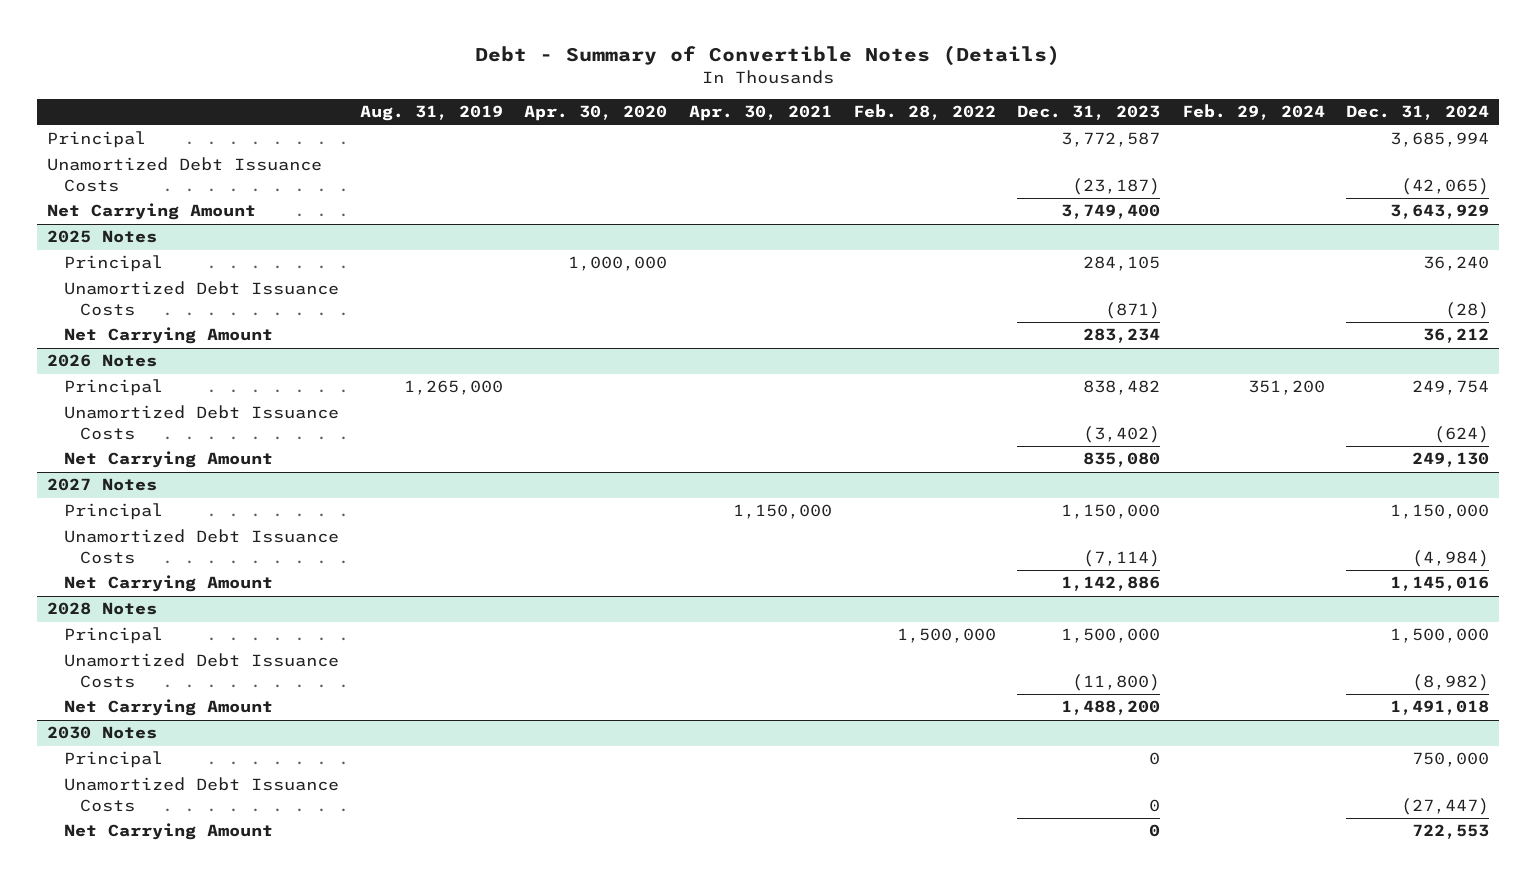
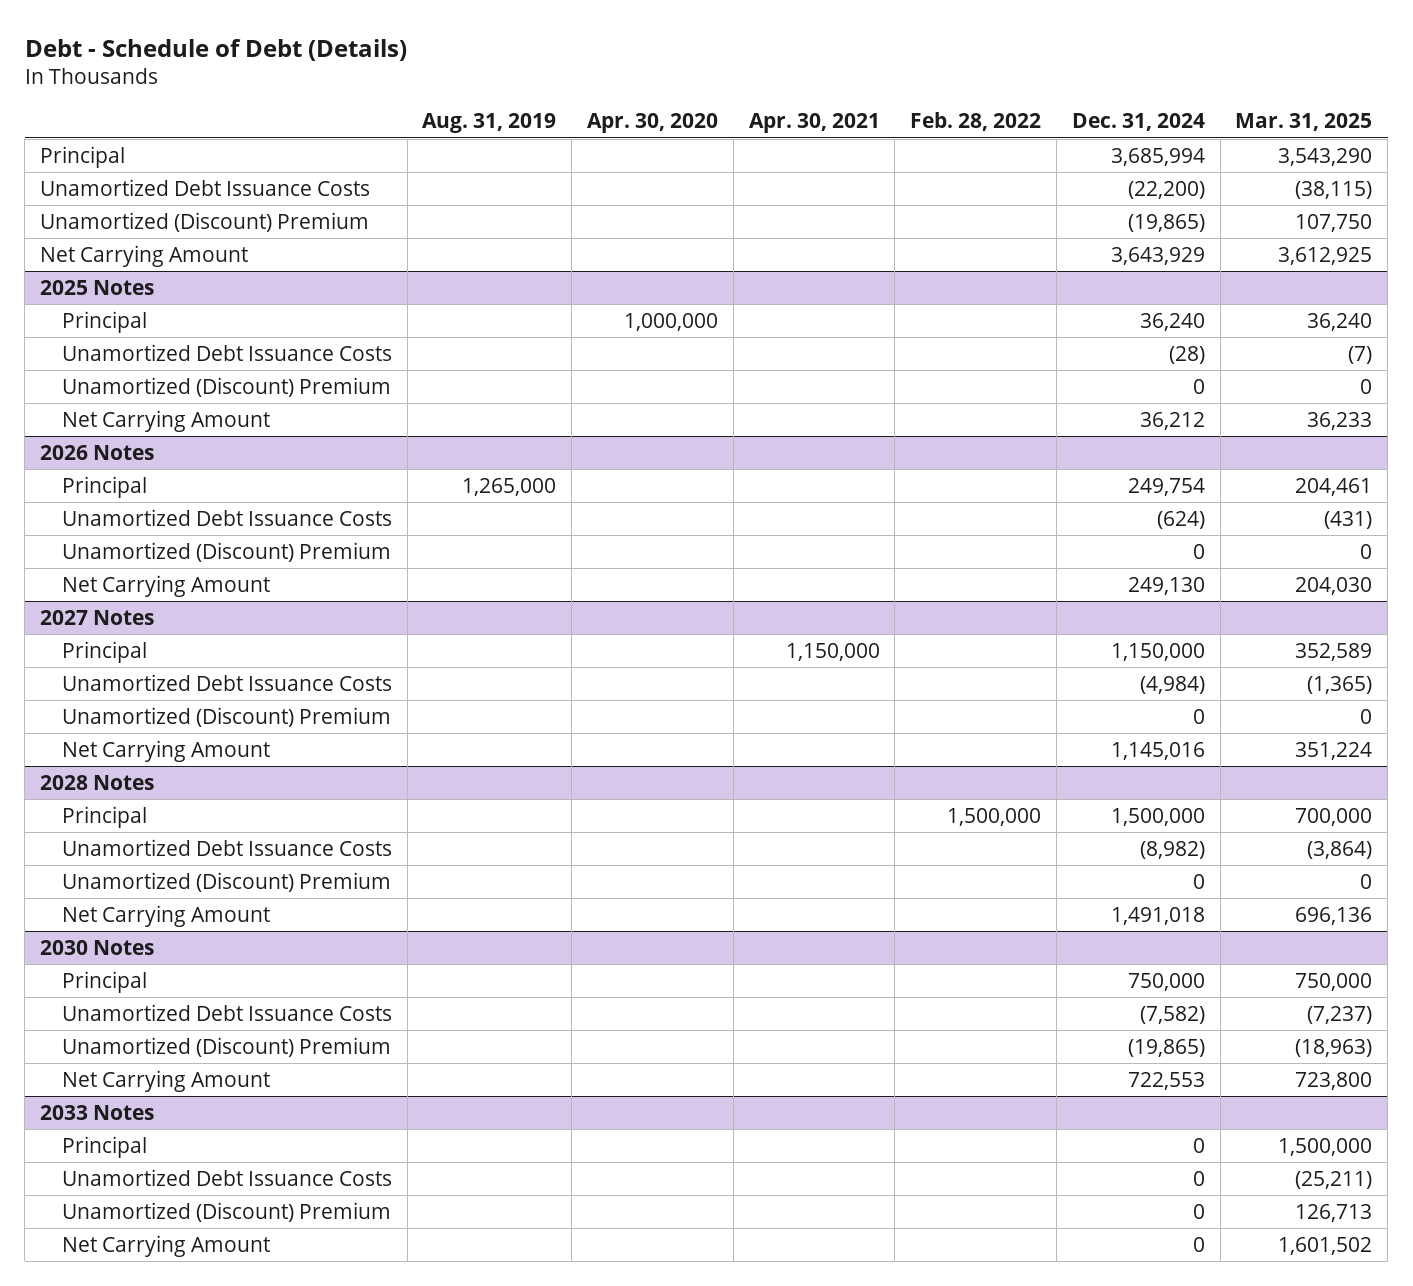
- Debt - Summary of Convertible Notes (Details)
+ Debt - Schedule of Debt (Details)
- | Aug. 31, 2019 | Apr. 30, 2020 | Apr. 30, 2021 | Feb. 28, 2022 | Dec. 31, 2023 | Feb. 29, 2024 | Dec. 31, 2024
+ | Aug. 31, 2019 | Apr. 30, 2020 | Apr. 30, 2021 | Feb. 28, 2022 | Dec. 31, 2024 | Mar. 31, 2025
- Unamortized Debt Issuance Costs | | | | | (23,187) | | (42,065)
+ Unamortized Debt Issuance Costs | | | | | (22,200) | (38,115)
+ Unamortized (Discount) Premium | | | | | (19,865) | 107,750
@ 2025 Notes
+ Unamortized (Discount) Premium | | | | | 0 | 0
@ 2026 Notes
+ Unamortized (Discount) Premium | | | | | 0 | 0
@ 2027 Notes
+ Unamortized (Discount) Premium | | | | | 0 | 0
@ 2028 Notes
+ Unamortized (Discount) Premium | | | | | 0 | 0
@ 2030 Notes
- Unamortized Debt Issuance Costs | | | | | 0 | | (27,447)
+ Unamortized Debt Issuance Costs | | | | | (7,582) | (7,237)
+ Unamortized (Discount) Premium | | | | | (19,865) | (18,963)
+ 2033 Notes
+ Principal | | | | | 0 | 1,500,000
+ Unamortized Debt Issuance Costs | | | | | 0 | (25,211)
+ Unamortized (Discount) Premium | | | | | 0 | 126,713
+ Net Carrying Amount | | | | | 0 | 1,601,502

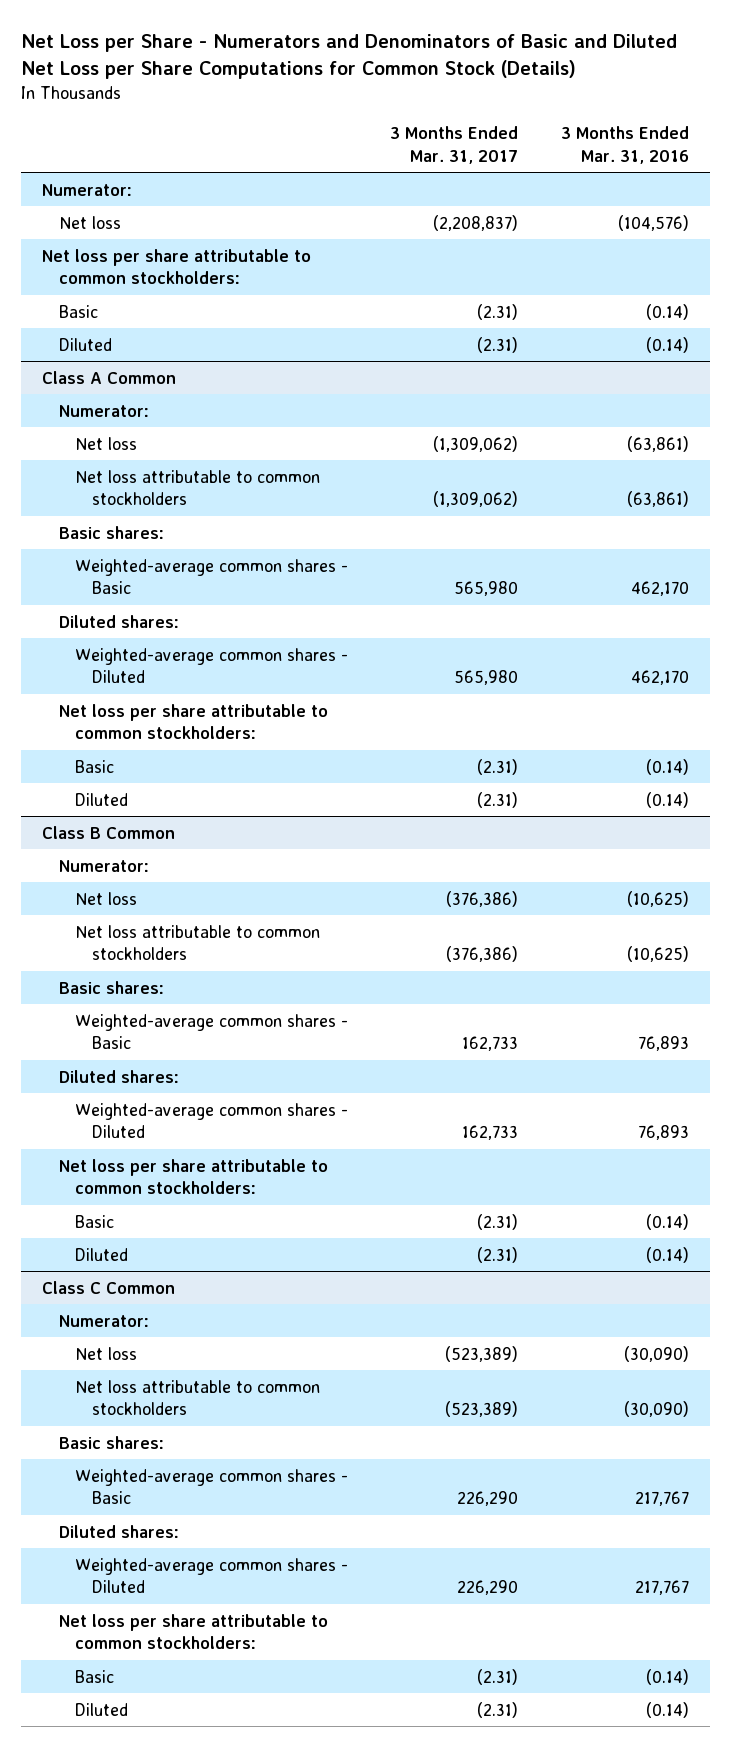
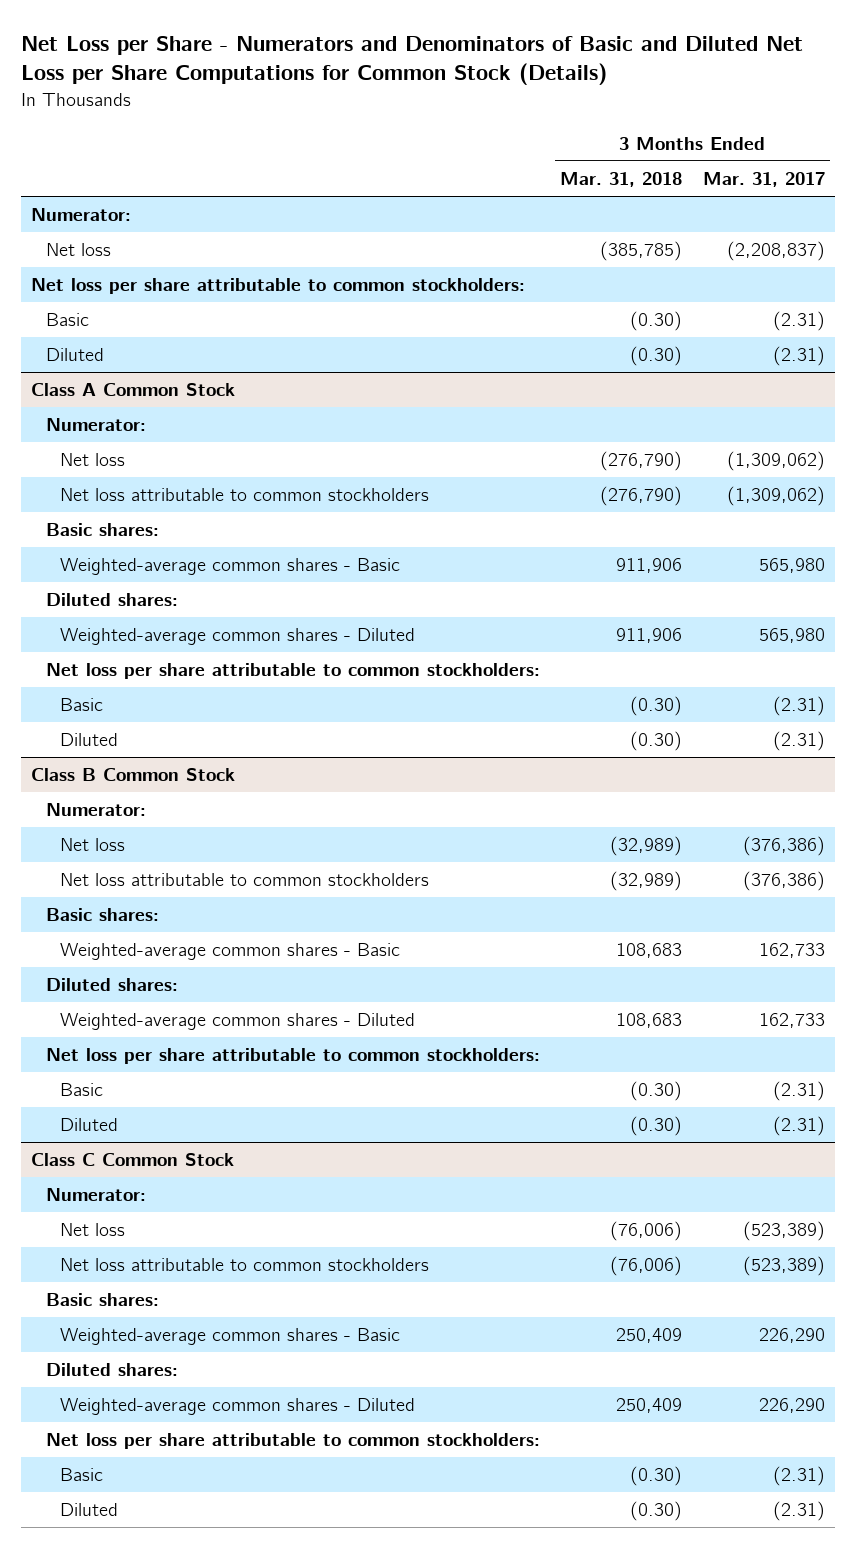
- | 3 Months Ended Mar. 31, 2017 | 3 Months Ended Mar. 31, 2016
+ | 3 Months Ended Mar. 31, 2018 | 3 Months Ended Mar. 31, 2017
- Class A Common
+ Class A Common Stock
- Class B Common
+ Class B Common Stock
- Class C Common
+ Class C Common Stock

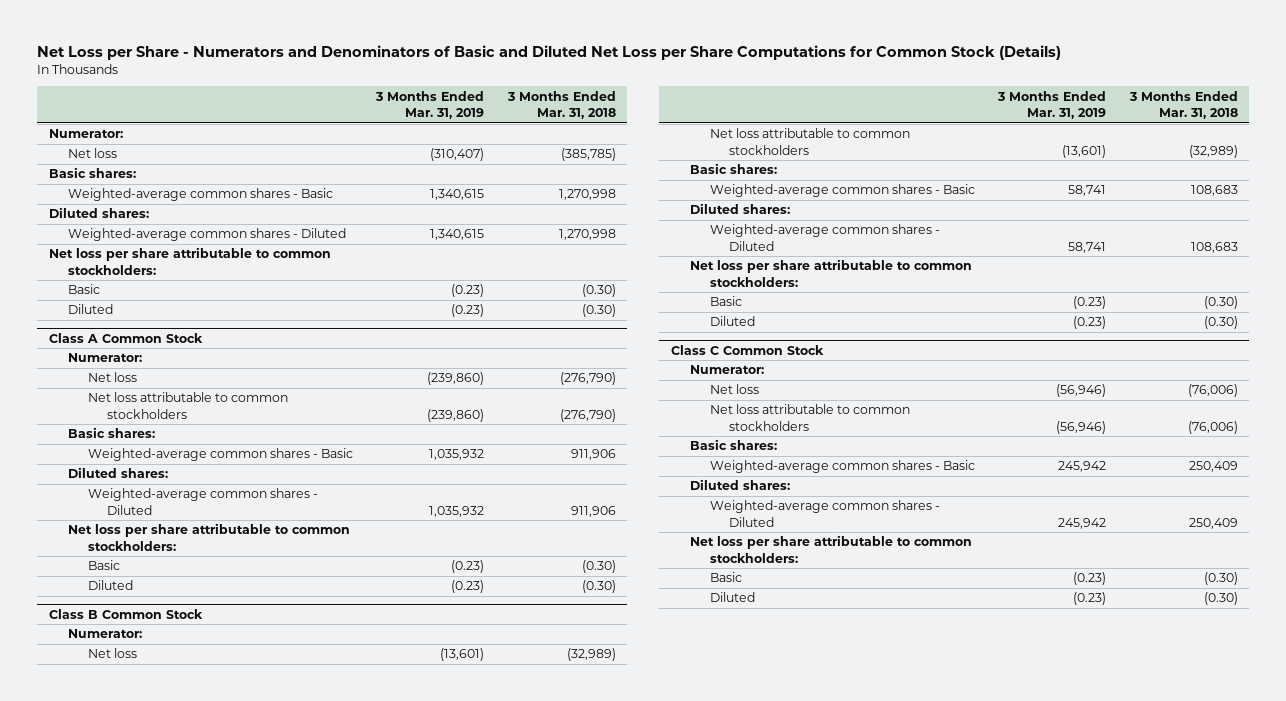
- | 3 Months Ended Mar. 31, 2018 | 3 Months Ended Mar. 31, 2017
+ | 3 Months Ended Mar. 31, 2019 | 3 Months Ended Mar. 31, 2018
+ Basic shares:
+ Weighted-average common shares - Basic | 1,340,615 | 1,270,998
+ Diluted shares:
+ Weighted-average common shares - Diluted | 1,340,615 | 1,270,998

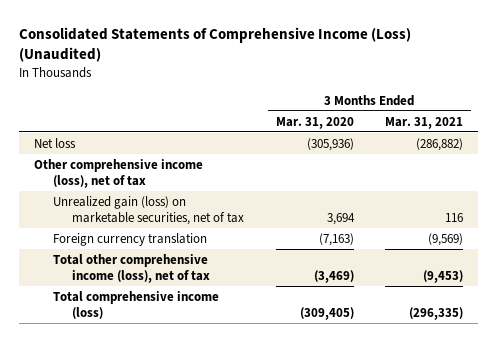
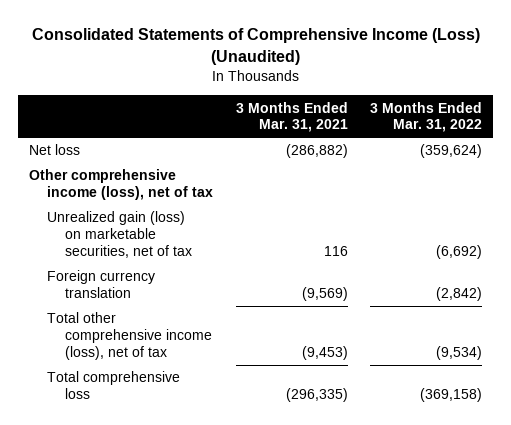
- | 3 Months Ended Mar. 31, 2020 | 3 Months Ended Mar. 31, 2021
+ | 3 Months Ended Mar. 31, 2021 | 3 Months Ended Mar. 31, 2022
- Total comprehensive income (loss) | (309,405) | (296,335)
+ Total comprehensive loss | (296,335) | (369,158)

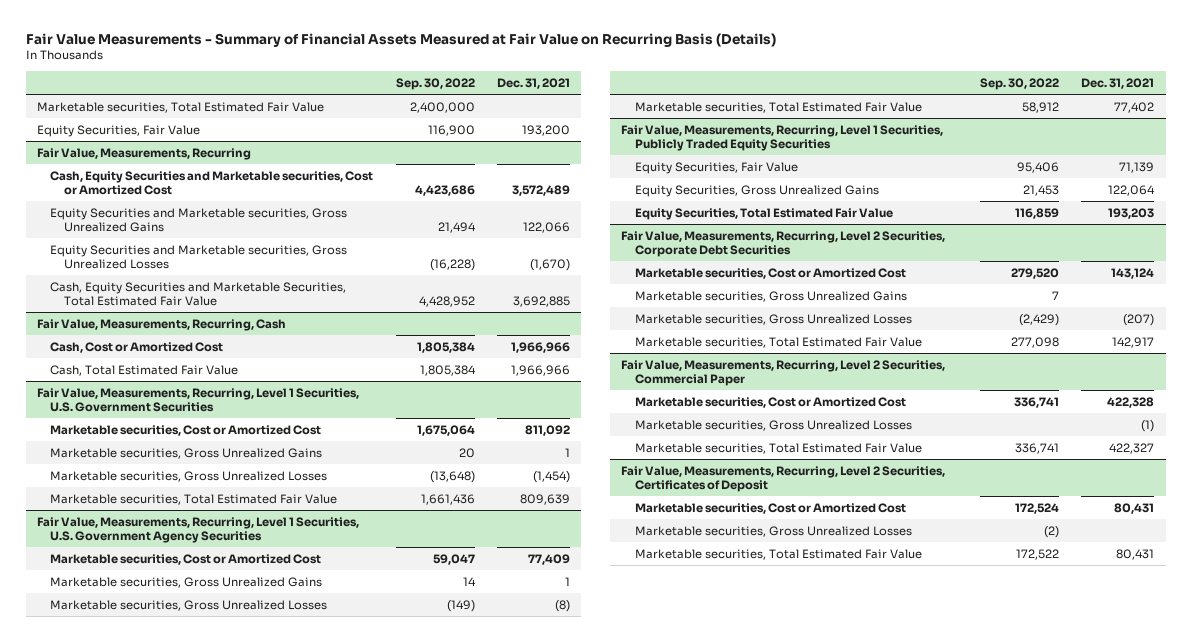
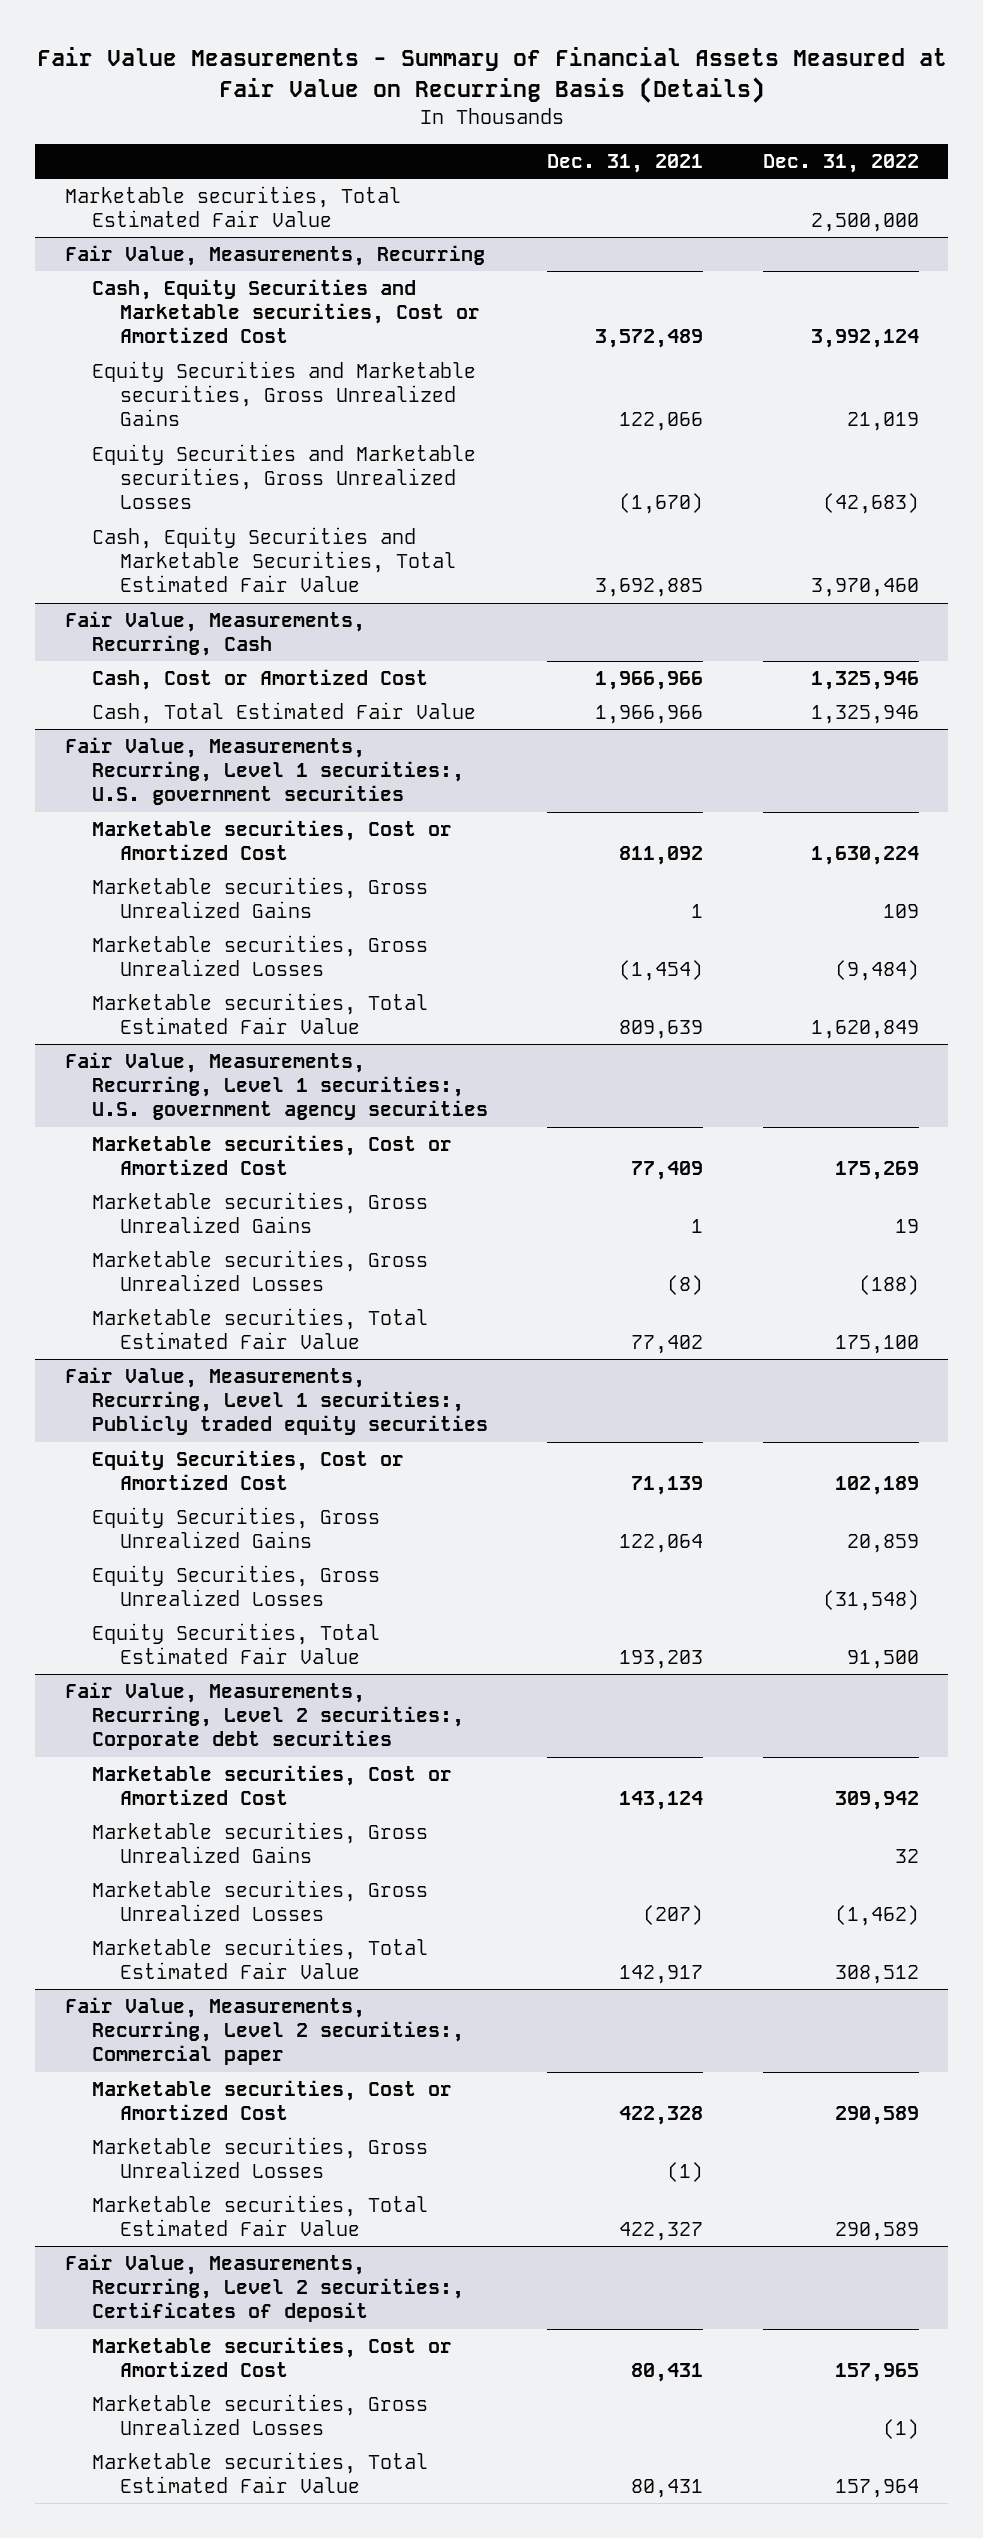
- | Sep. 30, 2022 | Dec. 31, 2021
+ | Dec. 31, 2021 | Dec. 31, 2022
- Equity Securities, Fair Value | 116,900 | 193,200
- Fair Value, Measurements, Recurring, Level 1 Securities, U.S. Government Securities
+ Fair Value, Measurements, Recurring, Level 1 securities:, U.S. government securities
- Fair Value, Measurements, Recurring, Level 1 Securities, U.S. Government Agency Securities
+ Fair Value, Measurements, Recurring, Level 1 securities:, U.S. government agency securities
- Fair Value, Measurements, Recurring, Level 1 Securities, Publicly Traded Equity Securities
- Equity Securities, Fair Value | 95,406 | 71,139
+ Fair Value, Measurements, Recurring, Level 1 securities:, Publicly traded equity securities
+ Equity Securities, Cost or Amortized Cost | 71,139 | 102,189
+ Equity Securities, Gross Unrealized Losses | | (31,548)
- Fair Value, Measurements, Recurring, Level 2 Securities, Corporate Debt Securities
+ Fair Value, Measurements, Recurring, Level 2 securities:, Corporate debt securities
- Fair Value, Measurements, Recurring, Level 2 Securities, Commercial Paper
+ Fair Value, Measurements, Recurring, Level 2 securities:, Commercial paper
- Fair Value, Measurements, Recurring, Level 2 Securities, Certificates of Deposit
+ Fair Value, Measurements, Recurring, Level 2 securities:, Certificates of deposit

